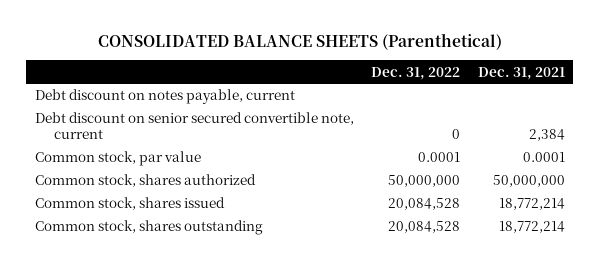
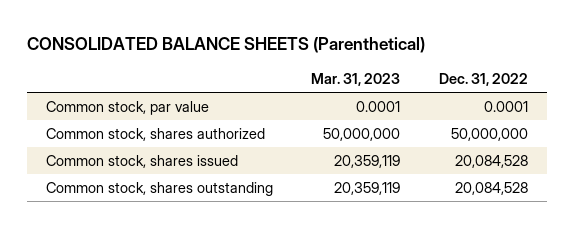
- | Dec. 31, 2022 | Dec. 31, 2021
+ | Mar. 31, 2023 | Dec. 31, 2022
- Debt discount on notes payable, current
- Debt discount on senior secured convertible note, current | 0 | 2,384

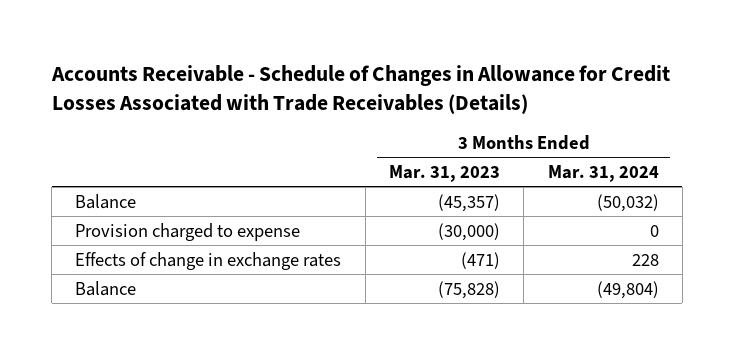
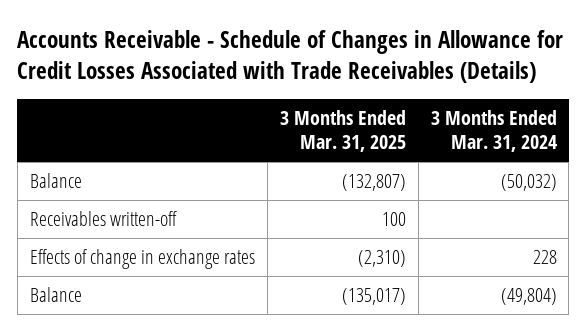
- | 3 Months Ended Mar. 31, 2023 | 3 Months Ended Mar. 31, 2024
+ | 3 Months Ended Mar. 31, 2025 | 3 Months Ended Mar. 31, 2024
- Provision charged to expense | (30,000) | 0
+ Receivables written-off | 100 |

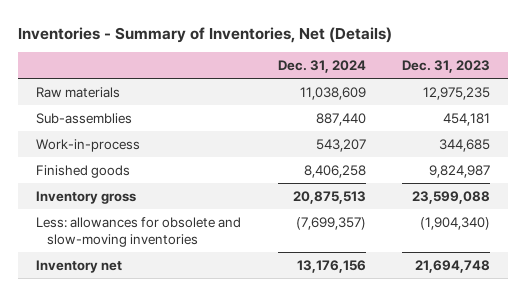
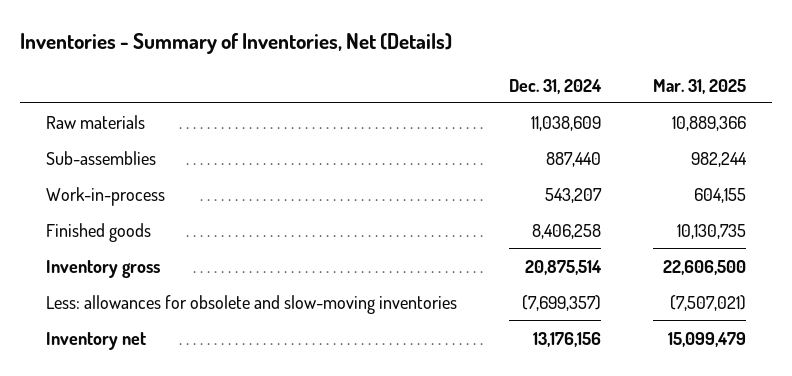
- | Dec. 31, 2024 | Dec. 31, 2023
+ | Dec. 31, 2024 | Mar. 31, 2025
- Inventory gross | 20,875,513 | 23,599,088
+ Inventory gross | 20,875,514 | 22,606,500

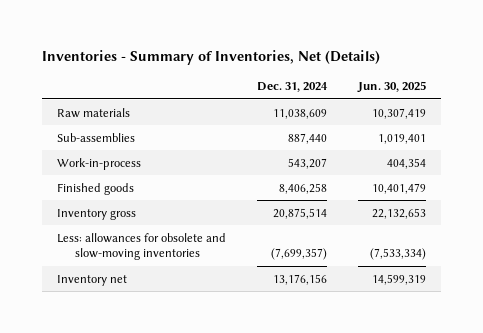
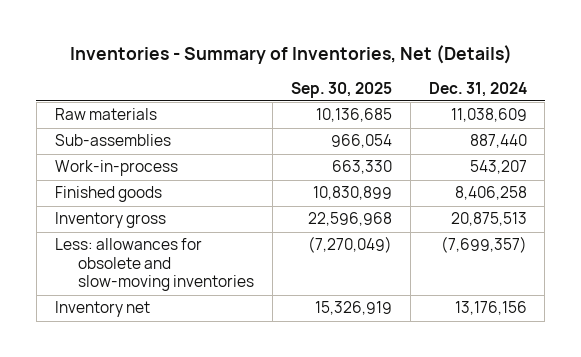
- | Dec. 31, 2024 | Jun. 30, 2025
+ | Sep. 30, 2025 | Dec. 31, 2024
- Inventory gross | 20,875,514 | 22,132,653
+ Inventory gross | 22,596,968 | 20,875,513

